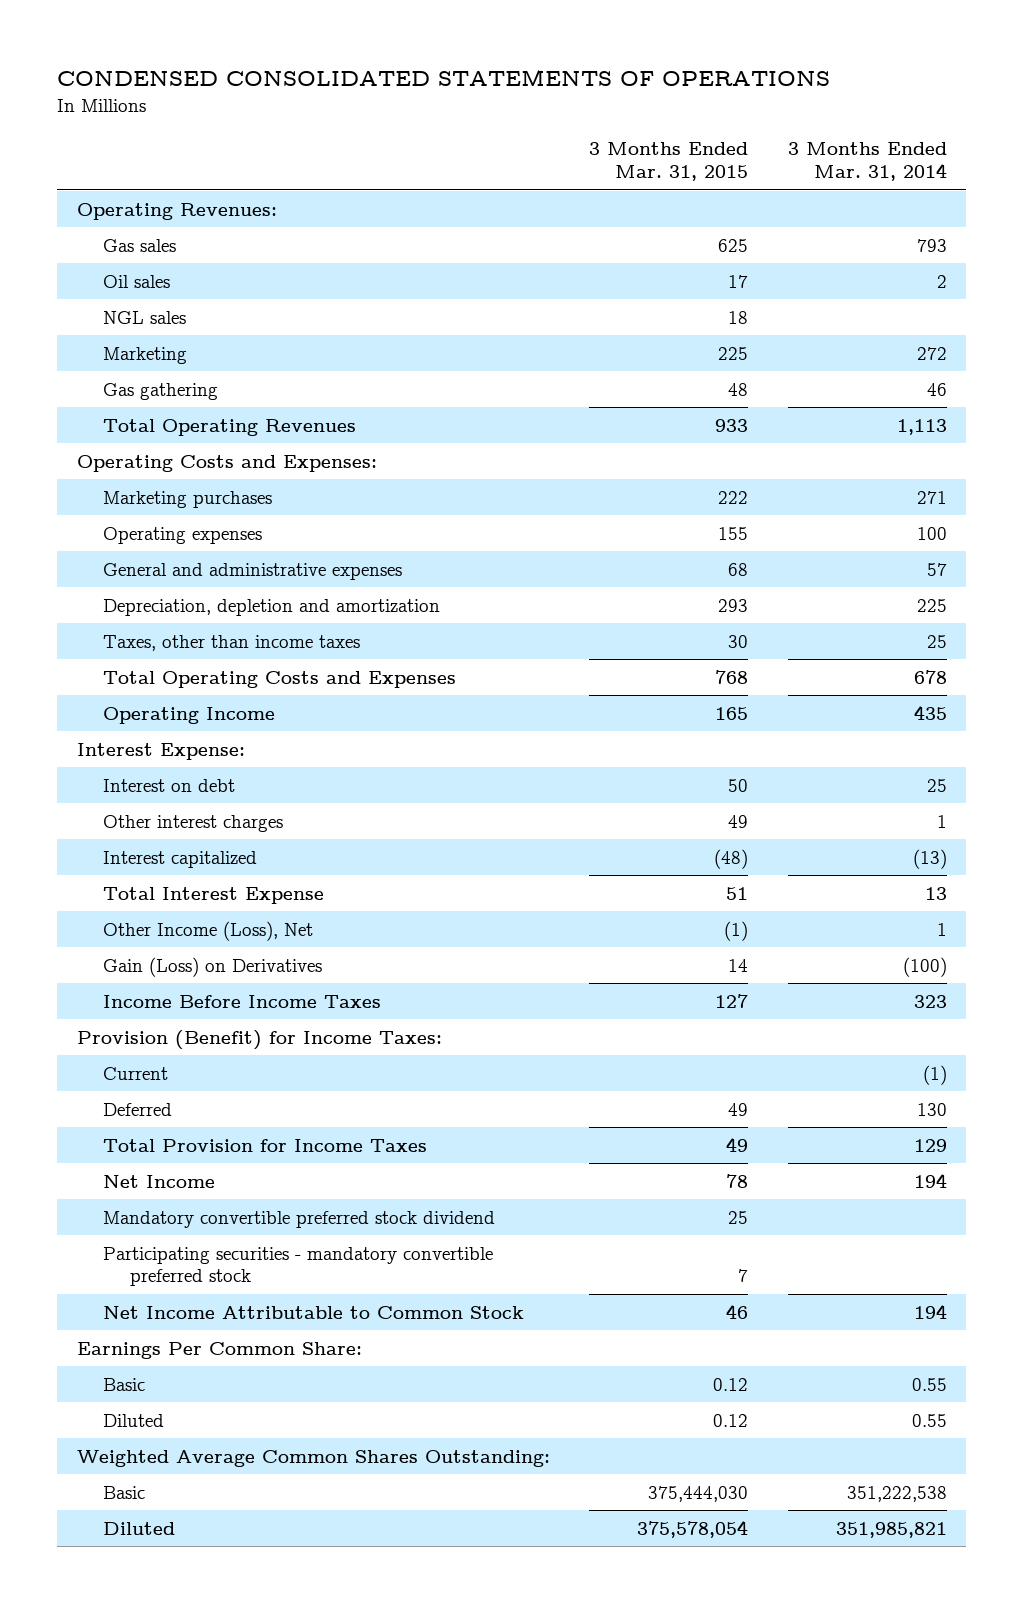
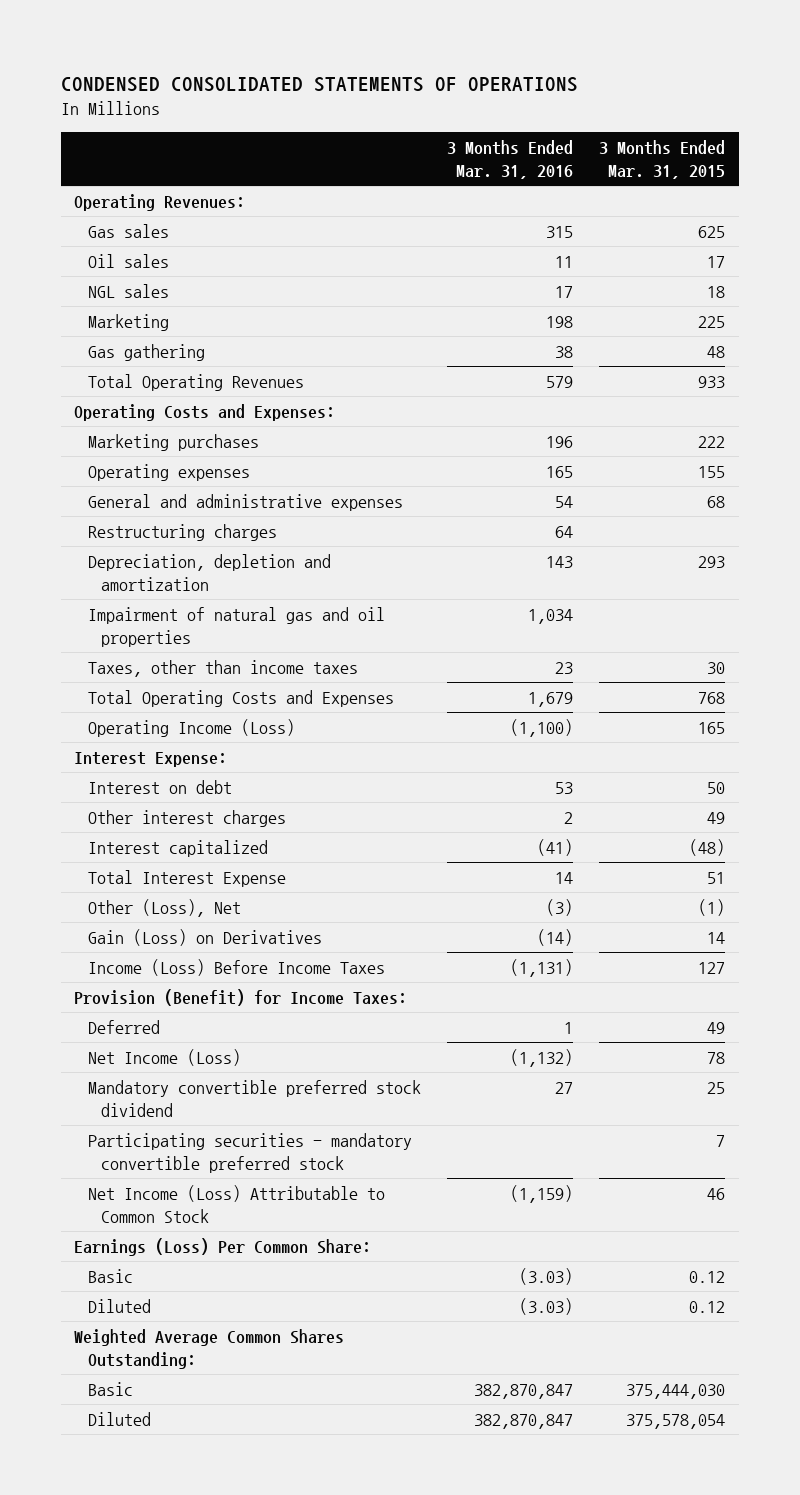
- | 3 Months Ended Mar. 31, 2015 | 3 Months Ended Mar. 31, 2014
+ | 3 Months Ended Mar. 31, 2016 | 3 Months Ended Mar. 31, 2015
+ Restructuring charges | 64 |
+ Impairment of natural gas and oil properties | 1,034 |
- Operating Income | 165 | 435
+ Operating Income (Loss) | (1,100) | 165
- Other Income (Loss), Net | (1) | 1
+ Other (Loss), Net | (3) | (1)
- Income Before Income Taxes | 127 | 323
+ Income (Loss) Before Income Taxes | (1,131) | 127
- Current | | (1)
- Total Provision for Income Taxes | 49 | 129
- Net Income | 78 | 194
+ Net Income (Loss) | (1,132) | 78
- Net Income Attributable to Common Stock | 46 | 194
- Earnings Per Common Share:
+ Net Income (Loss) Attributable to Common Stock | (1,159) | 46
+ Earnings (Loss) Per Common Share:

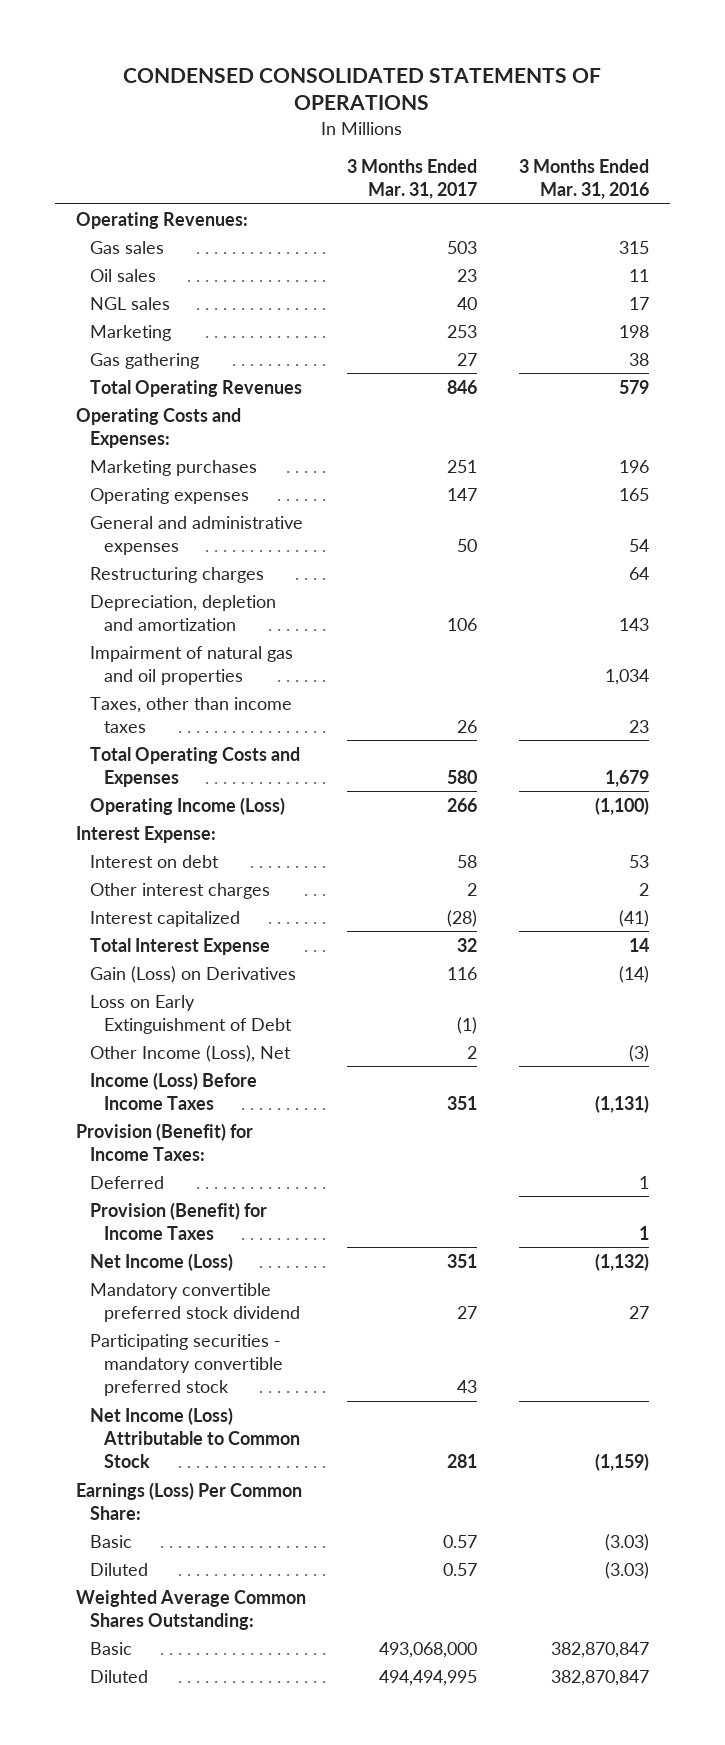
- | 3 Months Ended Mar. 31, 2016 | 3 Months Ended Mar. 31, 2015
+ | 3 Months Ended Mar. 31, 2017 | 3 Months Ended Mar. 31, 2016
- Other (Loss), Net | (3) | (1)
+ Loss on Early Extinguishment of Debt | (1) |
+ Other Income (Loss), Net | 2 | (3)
+ Provision (Benefit) for Income Taxes | | 1

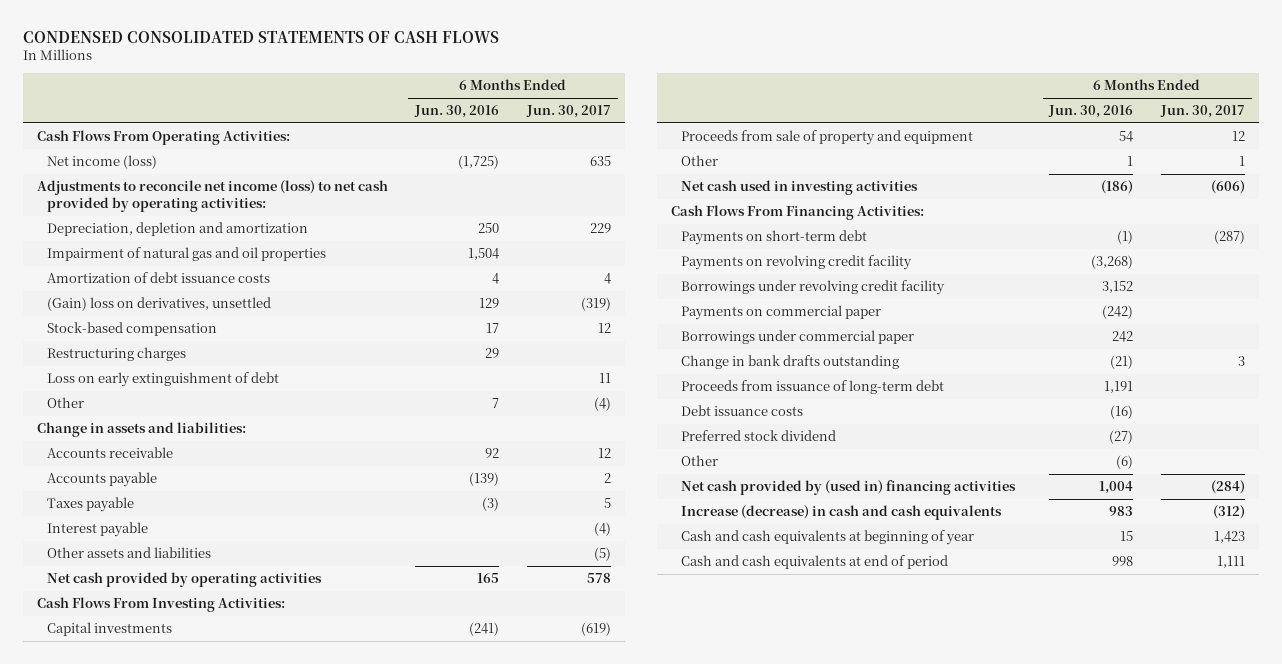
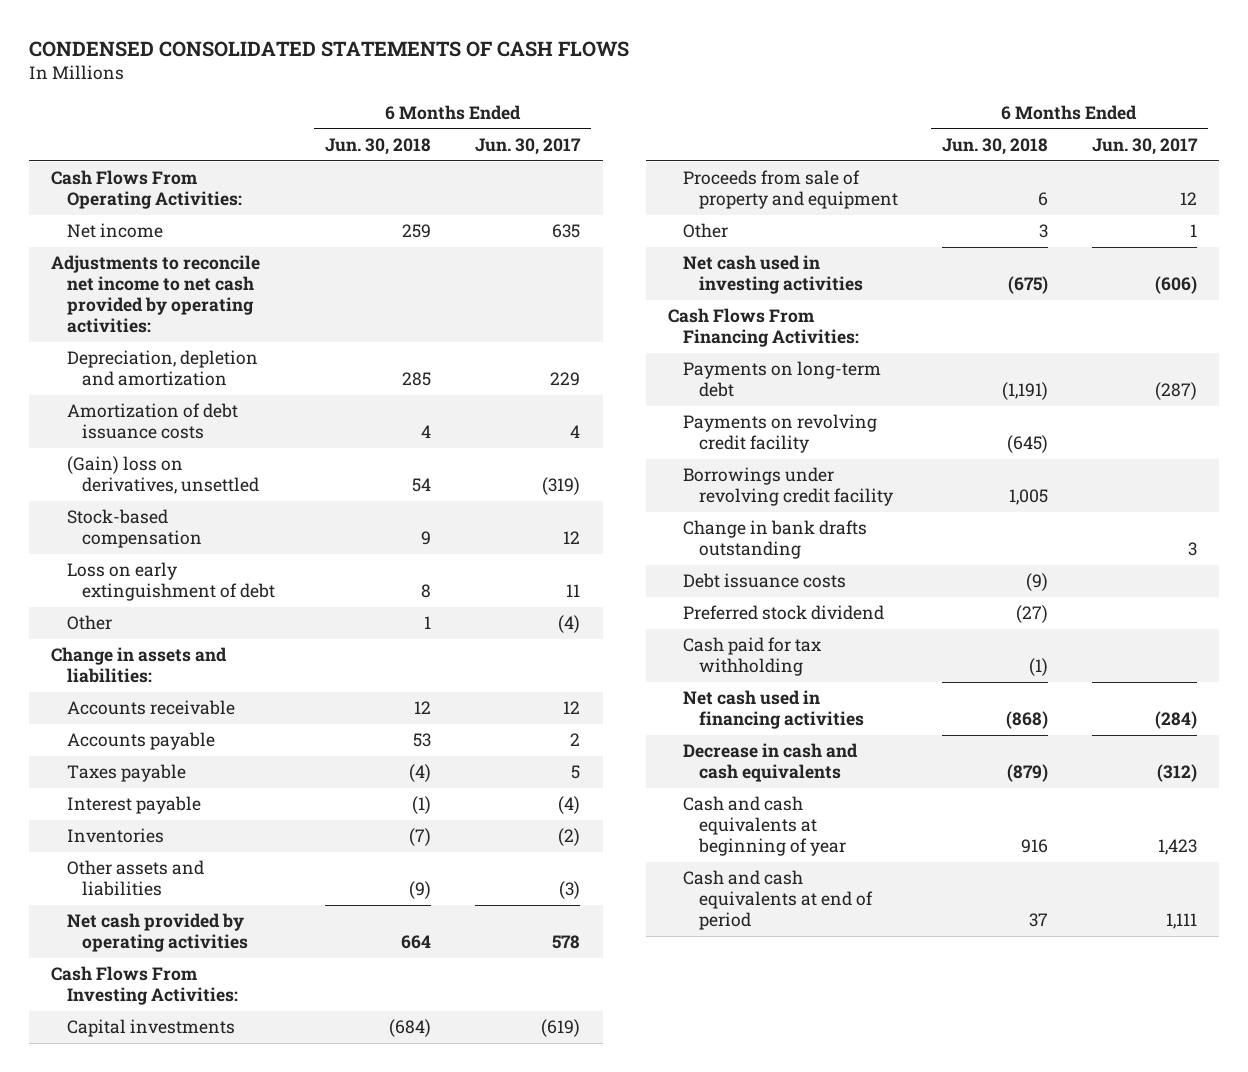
- | 6 Months Ended Jun. 30, 2016 | 6 Months Ended Jun. 30, 2017
+ | 6 Months Ended Jun. 30, 2018 | 6 Months Ended Jun. 30, 2017
- Net income (loss) | (1,725) | 635
- Adjustments to reconcile net income (loss) to net cash provided by operating activities:
+ Net income | 259 | 635
+ Adjustments to reconcile net income to net cash provided by operating activities:
- Impairment of natural gas and oil properties | 1,504 |
- Restructuring charges | 29 |
- Other assets and liabilities | | (5)
+ Inventories | (7) | (2)
+ Other assets and liabilities | (9) | (3)
- Payments on short-term debt | (1) | (287)
+ Payments on long-term debt | (1,191) | (287)
- Payments on commercial paper | (242) |
- Borrowings under commercial paper | 242 |
- Proceeds from issuance of long-term debt | 1,191 |
- Other | (6) |
- Net cash provided by (used in) financing activities | 1,004 | (284)
- Increase (decrease) in cash and cash equivalents | 983 | (312)
+ Cash paid for tax withholding | (1) |
+ Net cash used in financing activities | (868) | (284)
+ Decrease in cash and cash equivalents | (879) | (312)

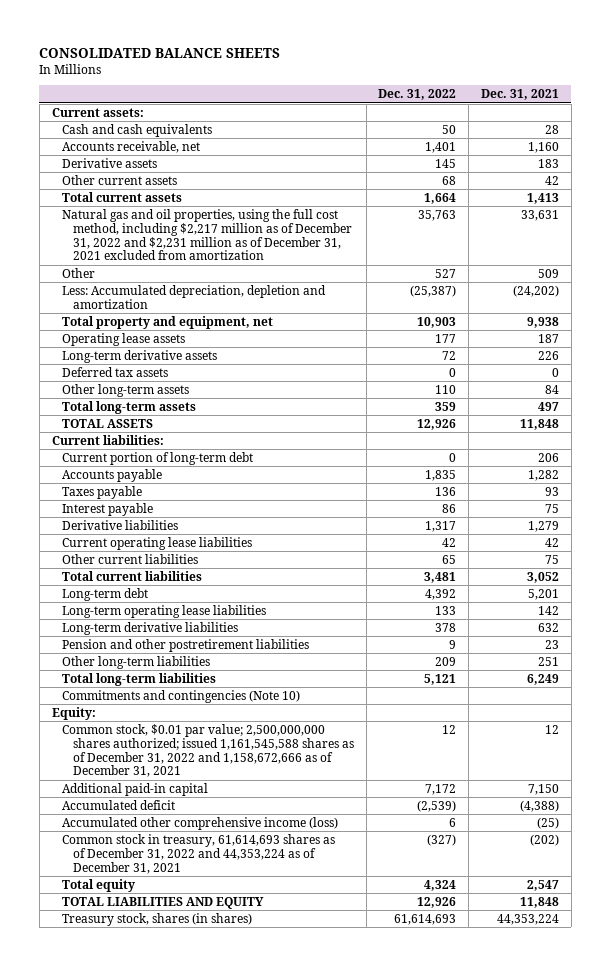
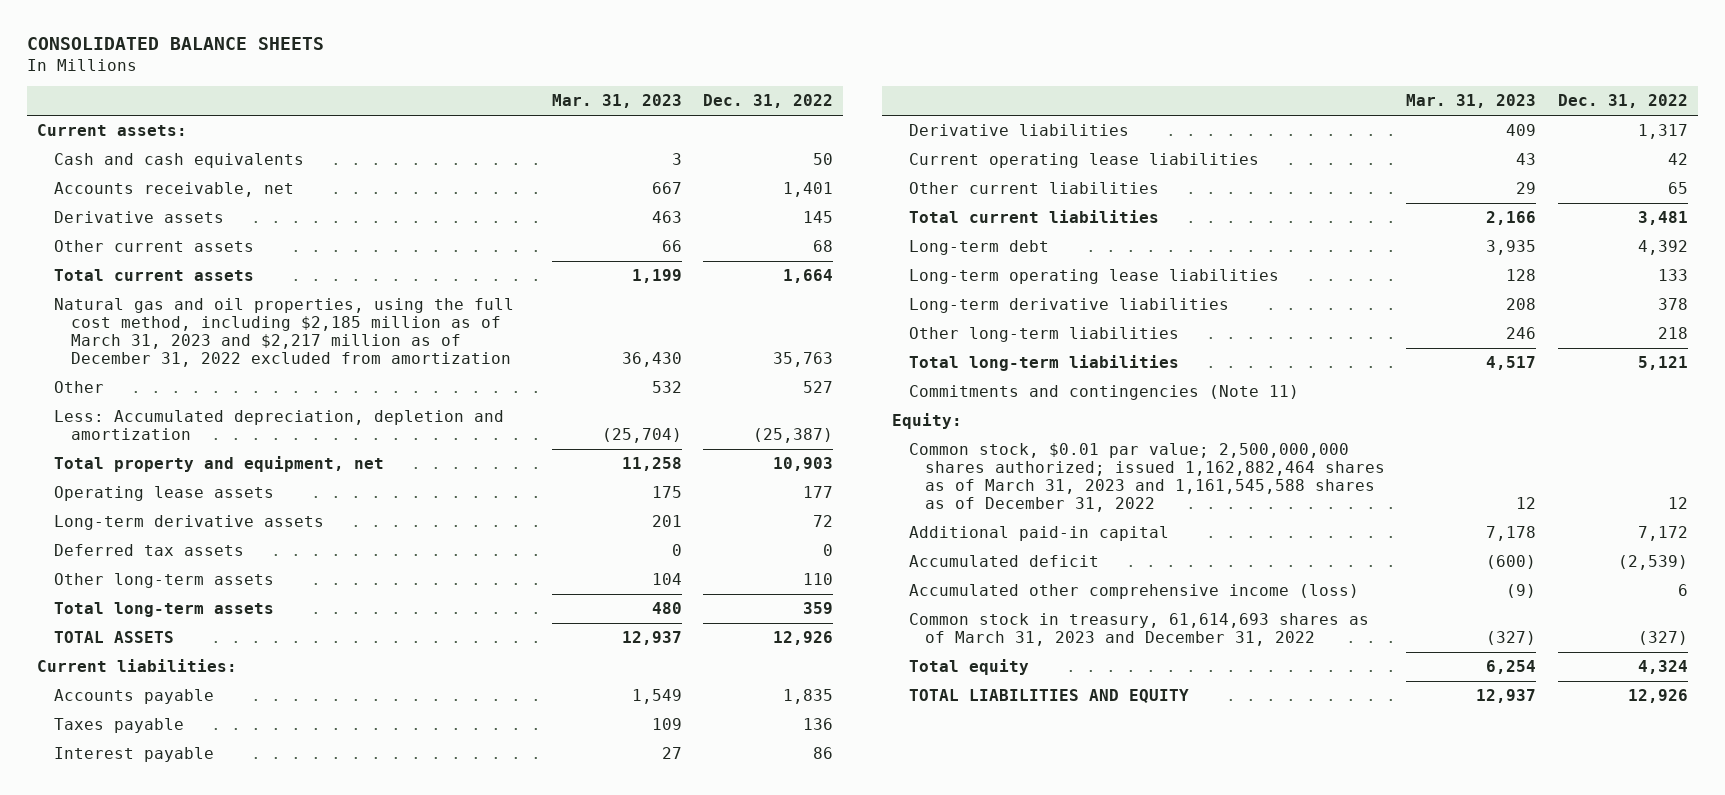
- | Dec. 31, 2022 | Dec. 31, 2021
+ | Mar. 31, 2023 | Dec. 31, 2022
- Natural gas and oil properties, using the full cost method, including $2,217 million as of December 31, 2022 and $2,231 million as of December 31, 2021 excluded from amortization | 35,763 | 33,631
+ Natural gas and oil properties, using the full cost method, including $2,185 million as of March 31, 2023 and $2,217 million as of December 31, 2022 excluded from amortization | 36,430 | 35,763
- Current portion of long-term debt | 0 | 206
- Pension and other postretirement liabilities | 9 | 23
- Other long-term liabilities | 209 | 251
+ Other long-term liabilities | 246 | 218
- Commitments and contingencies (Note 10)
+ Commitments and contingencies (Note 11)
- Common stock, $0.01 par value; 2,500,000,000 shares authorized; issued 1,161,545,588 shares as of December 31, 2022 and 1,158,672,666 as of December 31, 2021 | 12 | 12
+ Common stock, $0.01 par value; 2,500,000,000 shares authorized; issued 1,162,882,464 shares as of March 31, 2023 and 1,161,545,588 shares as of December 31, 2022 | 12 | 12
- Common stock in treasury, 61,614,693 shares as of December 31, 2022 and 44,353,224 as of December 31, 2021 | (327) | (202)
+ Common stock in treasury, 61,614,693 shares as of March 31, 2023 and December 31, 2022 | (327) | (327)
- Treasury stock, shares (in shares) | 61,614,693 | 44,353,224

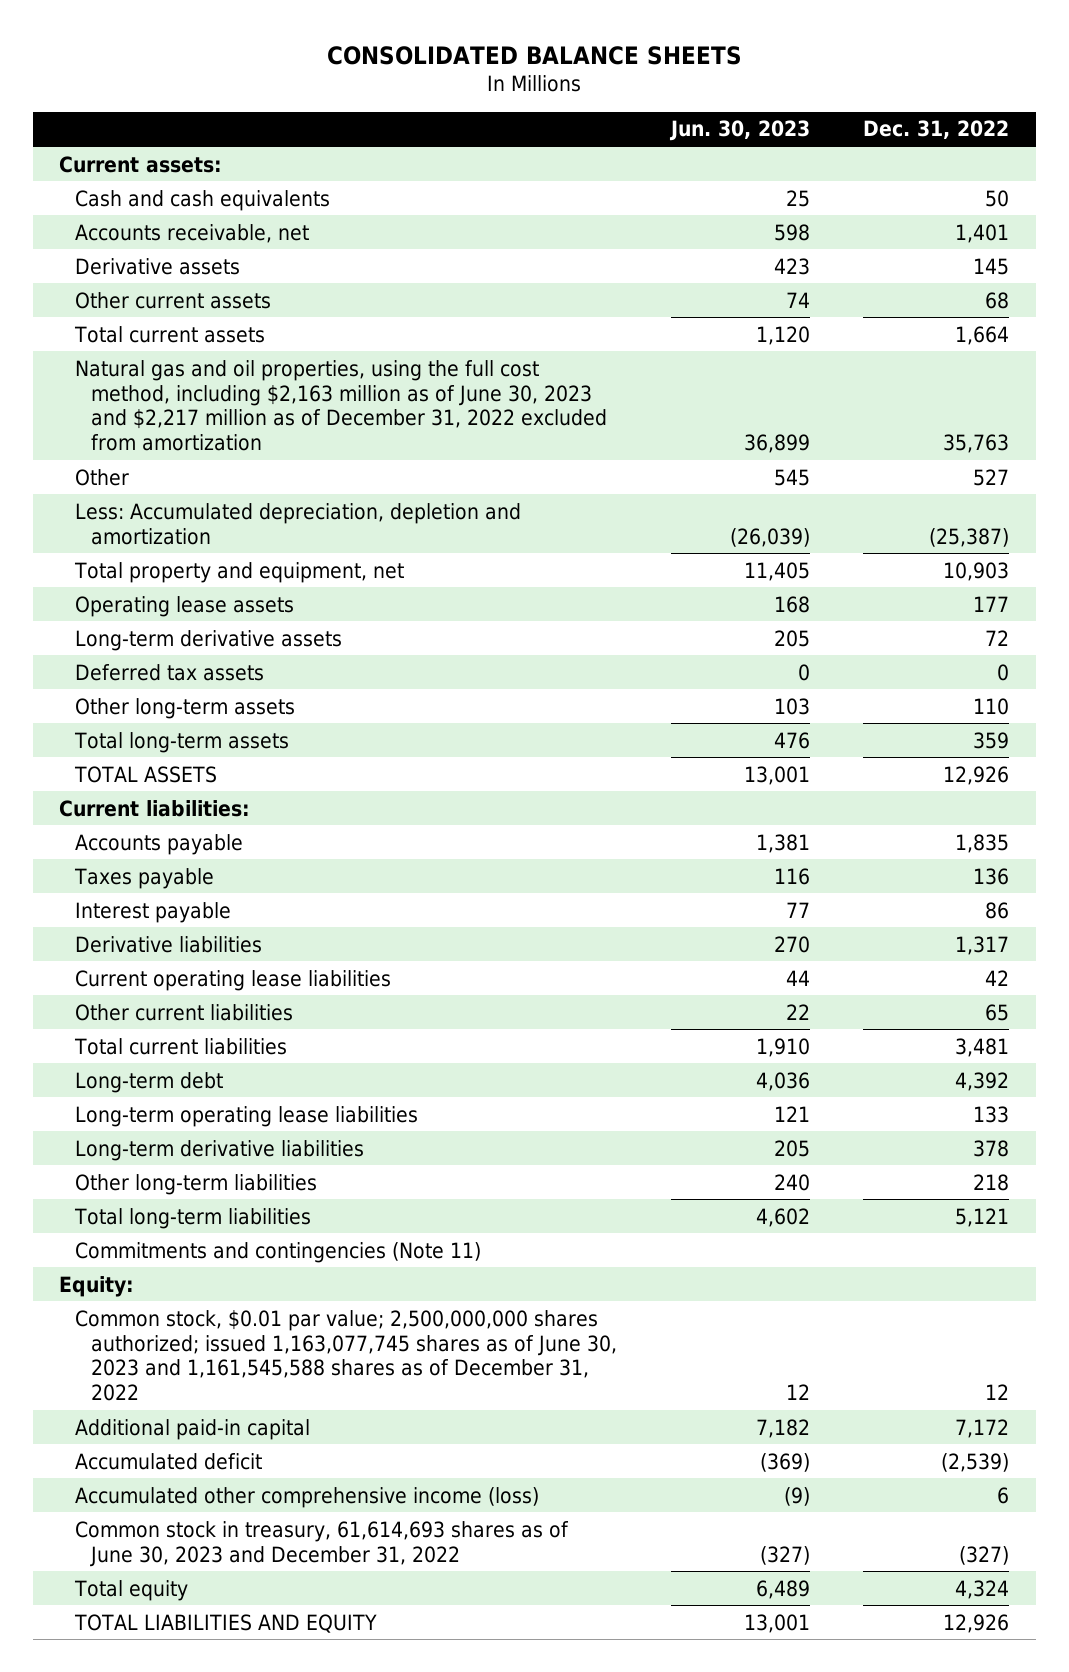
- | Mar. 31, 2023 | Dec. 31, 2022
+ | Jun. 30, 2023 | Dec. 31, 2022
- Natural gas and oil properties, using the full cost method, including $2,185 million as of March 31, 2023 and $2,217 million as of December 31, 2022 excluded from amortization | 36,430 | 35,763
+ Natural gas and oil properties, using the full cost method, including $2,163 million as of June 30, 2023 and $2,217 million as of December 31, 2022 excluded from amortization | 36,899 | 35,763
- Common stock, $0.01 par value; 2,500,000,000 shares authorized; issued 1,162,882,464 shares as of March 31, 2023 and 1,161,545,588 shares as of December 31, 2022 | 12 | 12
+ Common stock, $0.01 par value; 2,500,000,000 shares authorized; issued 1,163,077,745 shares as of June 30, 2023 and 1,161,545,588 shares as of December 31, 2022 | 12 | 12
- Common stock in treasury, 61,614,693 shares as of March 31, 2023 and December 31, 2022 | (327) | (327)
+ Common stock in treasury, 61,614,693 shares as of June 30, 2023 and December 31, 2022 | (327) | (327)

